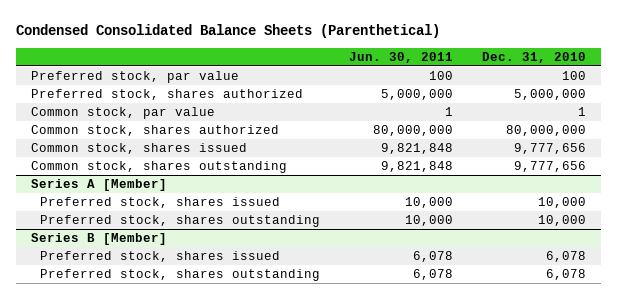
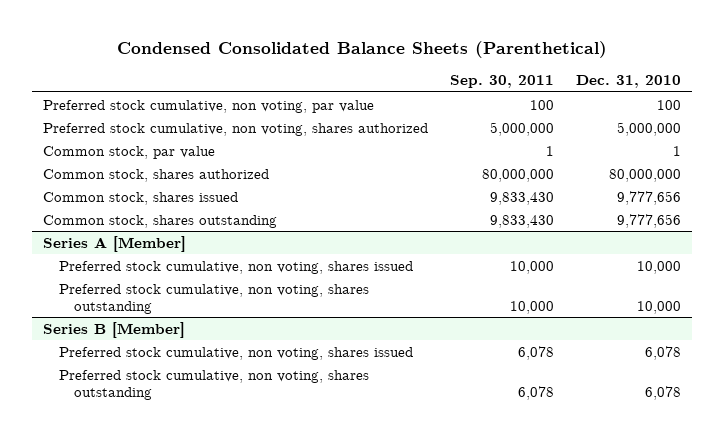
- | Jun. 30, 2011 | Dec. 31, 2010
+ | Sep. 30, 2011 | Dec. 31, 2010
- Preferred stock, par value | 100 | 100
- Preferred stock, shares authorized | 5,000,000 | 5,000,000
+ Preferred stock cumulative, non voting, par value | 100 | 100
+ Preferred stock cumulative, non voting, shares authorized | 5,000,000 | 5,000,000
@ Series A [Member]
- Preferred stock, shares issued | 10,000 | 10,000
- Preferred stock, shares outstanding | 10,000 | 10,000
+ Preferred stock cumulative, non voting, shares issued | 10,000 | 10,000
+ Preferred stock cumulative, non voting, shares outstanding | 10,000 | 10,000
@ Series B [Member]
- Preferred stock, shares issued | 6,078 | 6,078
- Preferred stock, shares outstanding | 6,078 | 6,078
+ Preferred stock cumulative, non voting, shares issued | 6,078 | 6,078
+ Preferred stock cumulative, non voting, shares outstanding | 6,078 | 6,078

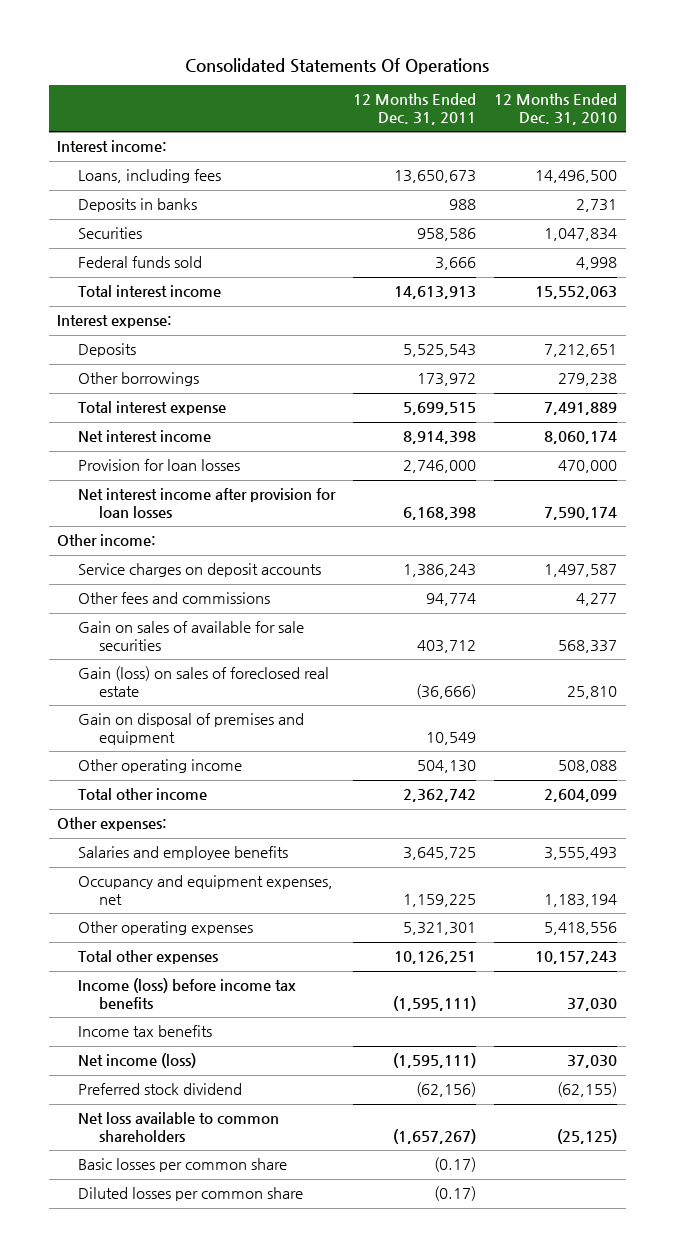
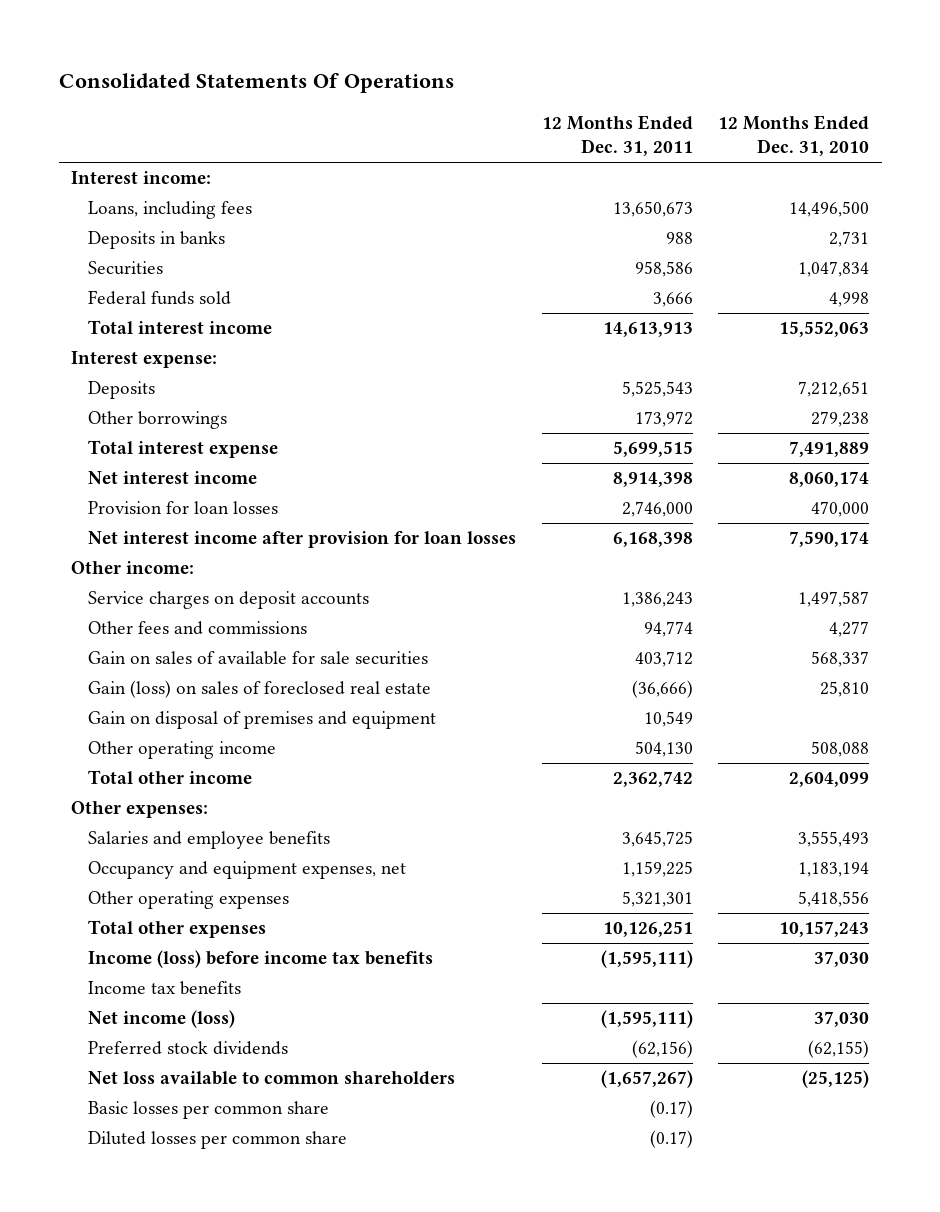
- Preferred stock dividend | (62,156) | (62,155)
+ Preferred stock dividends | (62,156) | (62,155)

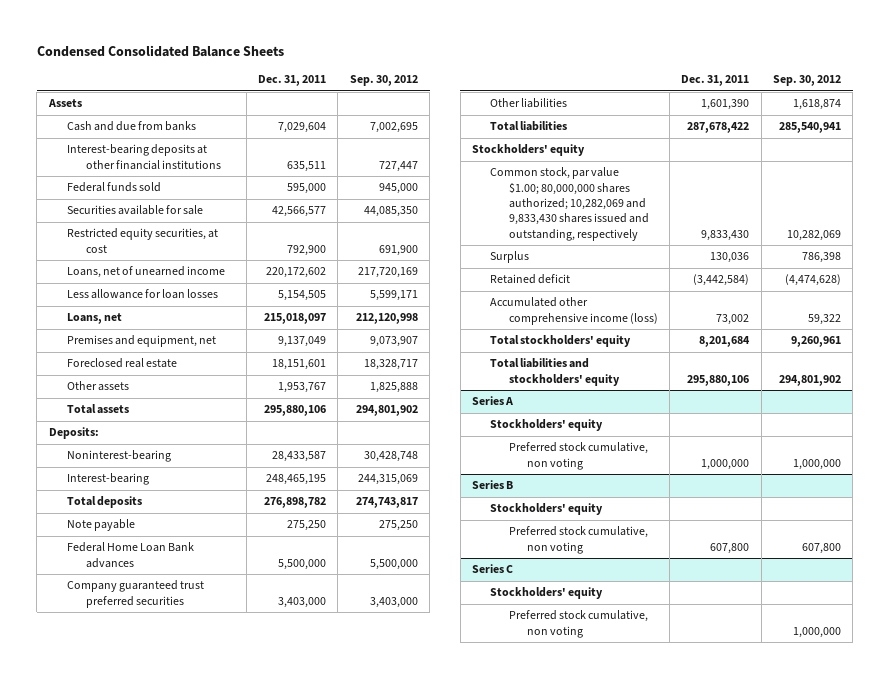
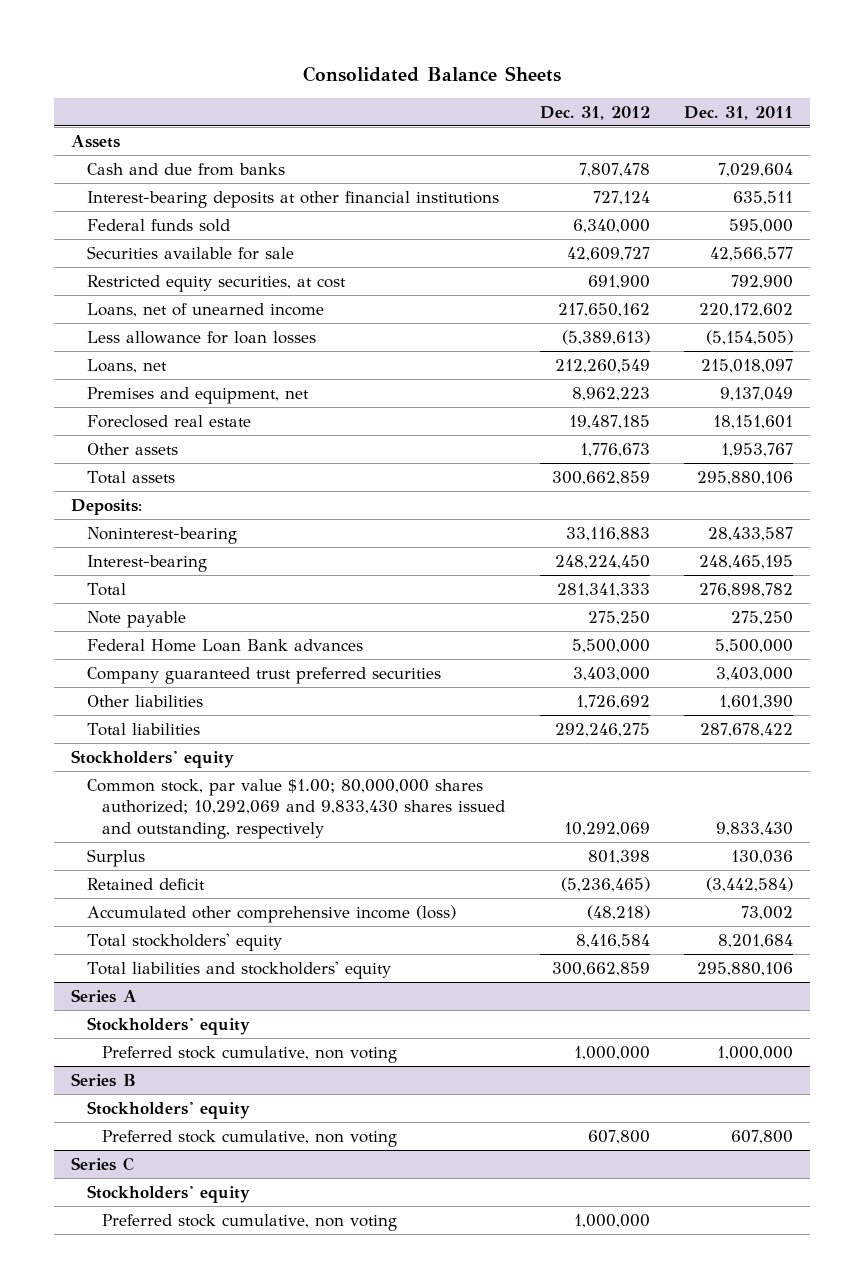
- Condensed Consolidated Balance Sheets
+ Consolidated Balance Sheets
- | Dec. 31, 2011 | Sep. 30, 2012
+ | Dec. 31, 2012 | Dec. 31, 2011
- Less allowance for loan losses | 5,154,505 | 5,599,171
+ Less allowance for loan losses | (5,389,613) | (5,154,505)
- Total deposits | 276,898,782 | 274,743,817
+ Total | 281,341,333 | 276,898,782
- Common stock, par value $1.00; 80,000,000 shares authorized; 10,282,069 and 9,833,430 shares issued and outstanding, respectively | 9,833,430 | 10,282,069
+ Common stock, par value $1.00; 80,000,000 shares authorized; 10,292,069 and 9,833,430 shares issued and outstanding, respectively | 10,292,069 | 9,833,430

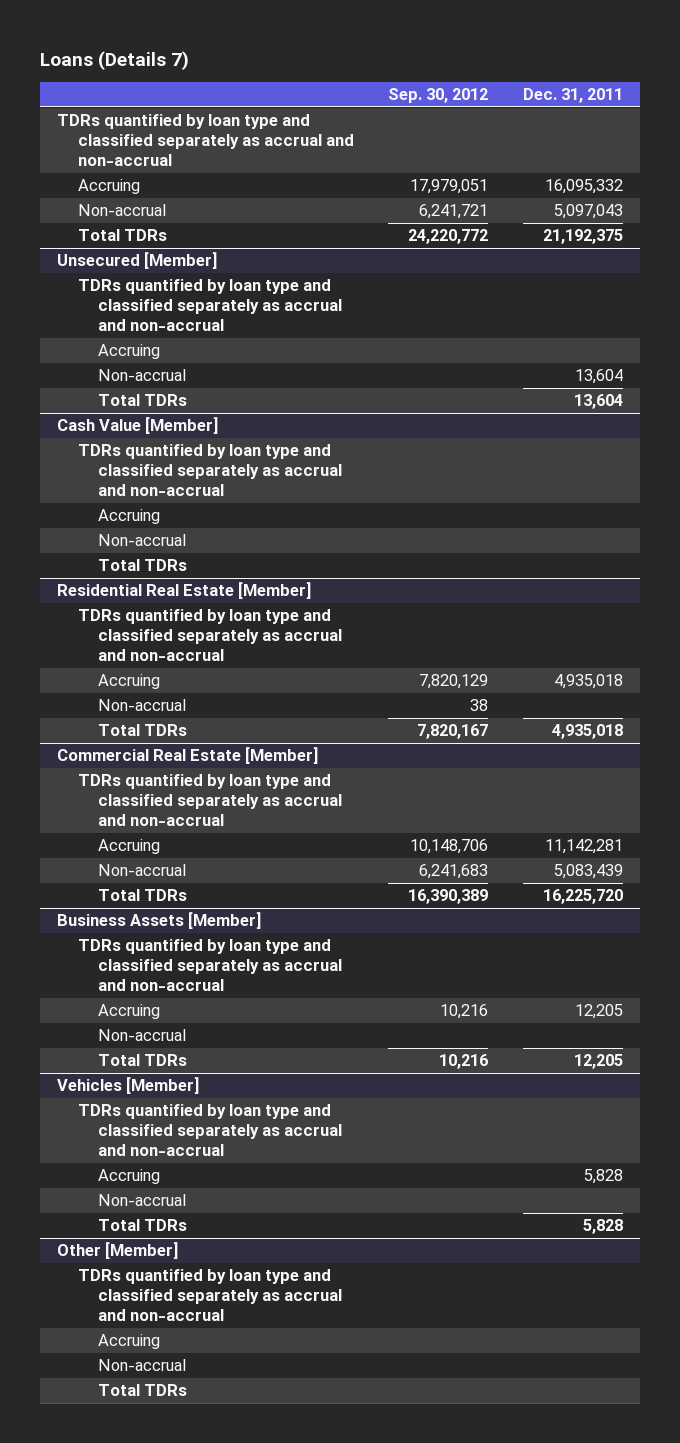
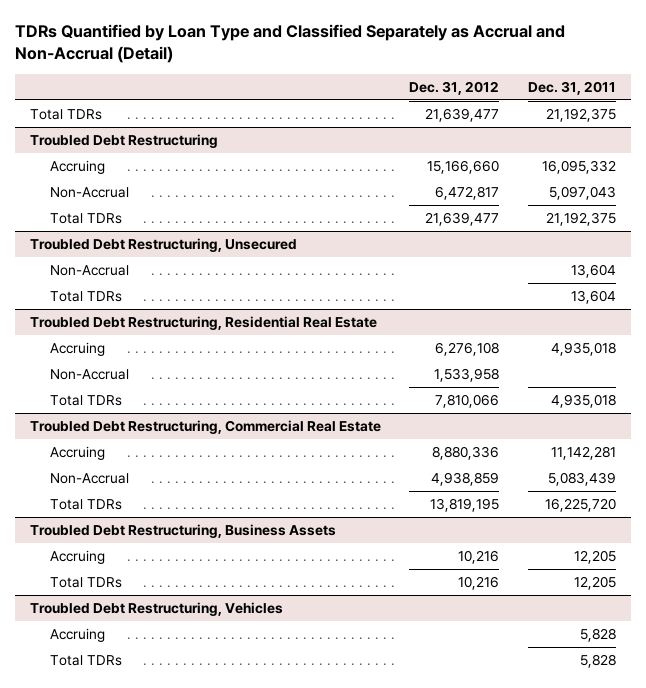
- Loans (Details 7)
+ TDRs Quantified by Loan Type and Classified Separately as Accrual and Non-Accrual (Detail)
- | Sep. 30, 2012 | Dec. 31, 2011
+ | Dec. 31, 2012 | Dec. 31, 2011
- TDRs quantified by loan type and classified separately as accrual and non-accrual
+ Total TDRs | 21,639,477 | 21,192,375
+ Troubled Debt Restructuring
- Non-accrual | 6,241,721 | 5,097,043
+ Non-Accrual | 6,472,817 | 5,097,043
- Unsecured [Member]
- TDRs quantified by loan type and classified separately as accrual and non-accrual
- Accruing
- Non-accrual | | 13,604
+ Troubled Debt Restructuring, Unsecured
+ Non-Accrual | | 13,604
- Cash Value [Member]
- TDRs quantified by loan type and classified separately as accrual and non-accrual
- Accruing
- Non-accrual
- Total TDRs
- Residential Real Estate [Member]
- TDRs quantified by loan type and classified separately as accrual and non-accrual
+ Troubled Debt Restructuring, Residential Real Estate
- Non-accrual | 38 |
+ Non-Accrual | 1,533,958 |
- Commercial Real Estate [Member]
- TDRs quantified by loan type and classified separately as accrual and non-accrual
+ Troubled Debt Restructuring, Commercial Real Estate
- Non-accrual | 6,241,683 | 5,083,439
+ Non-Accrual | 4,938,859 | 5,083,439
- Business Assets [Member]
- TDRs quantified by loan type and classified separately as accrual and non-accrual
+ Troubled Debt Restructuring, Business Assets
- Non-accrual
- Vehicles [Member]
- TDRs quantified by loan type and classified separately as accrual and non-accrual
+ Troubled Debt Restructuring, Vehicles
- Non-accrual
- Other [Member]
- TDRs quantified by loan type and classified separately as accrual and non-accrual
- Accruing
- Non-accrual
- Total TDRs

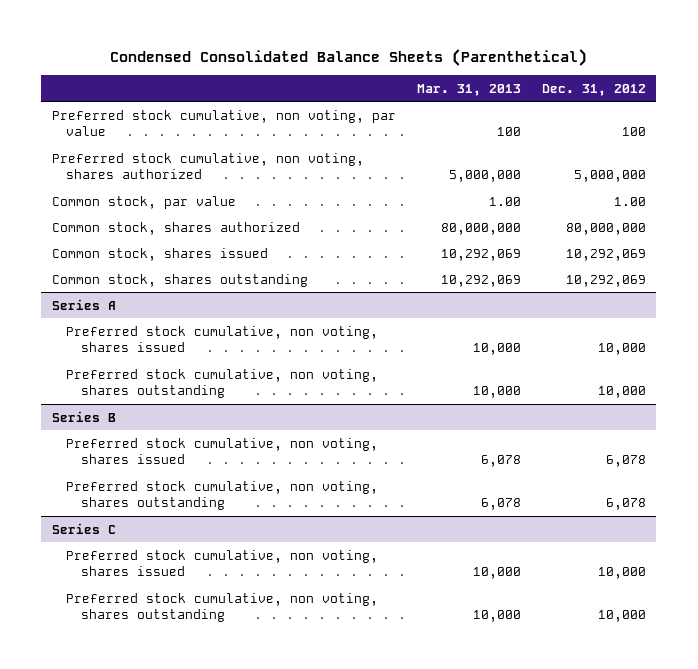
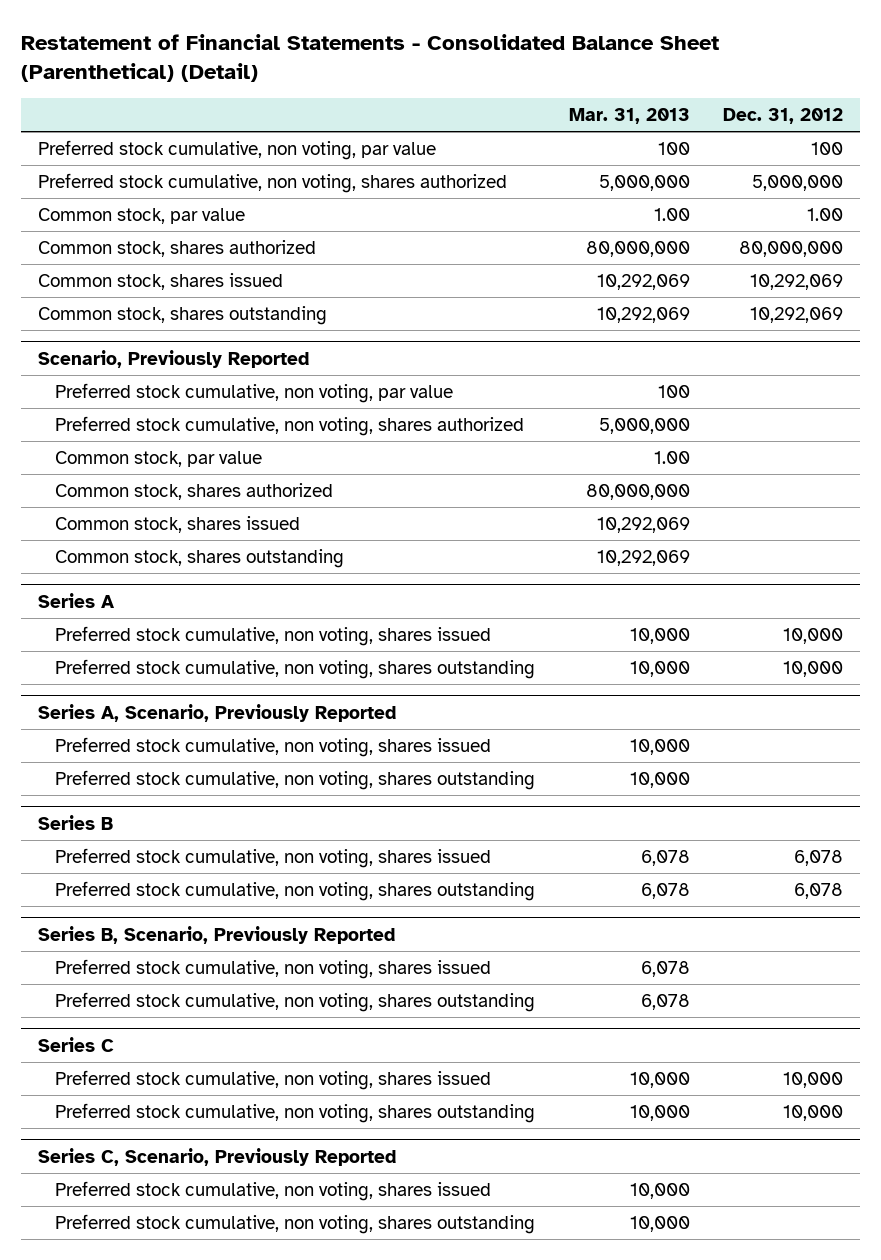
- Condensed Consolidated Balance Sheets (Parenthetical)
+ Restatement of Financial Statements - Consolidated Balance Sheet (Parenthetical) (Detail)
+ Scenario, Previously Reported
+ Preferred stock cumulative, non voting, par value | 100 |
+ Preferred stock cumulative, non voting, shares authorized | 5,000,000 |
+ Common stock, par value | 1.00 |
+ Common stock, shares authorized | 80,000,000 |
+ Common stock, shares issued | 10,292,069 |
+ Common stock, shares outstanding | 10,292,069 |
+ Series A, Scenario, Previously Reported
+ Preferred stock cumulative, non voting, shares issued | 10,000 |
+ Preferred stock cumulative, non voting, shares outstanding | 10,000 |
+ Series B, Scenario, Previously Reported
+ Preferred stock cumulative, non voting, shares issued | 6,078 |
+ Preferred stock cumulative, non voting, shares outstanding | 6,078 |
+ Series C, Scenario, Previously Reported
+ Preferred stock cumulative, non voting, shares issued | 10,000 |
+ Preferred stock cumulative, non voting, shares outstanding | 10,000 |

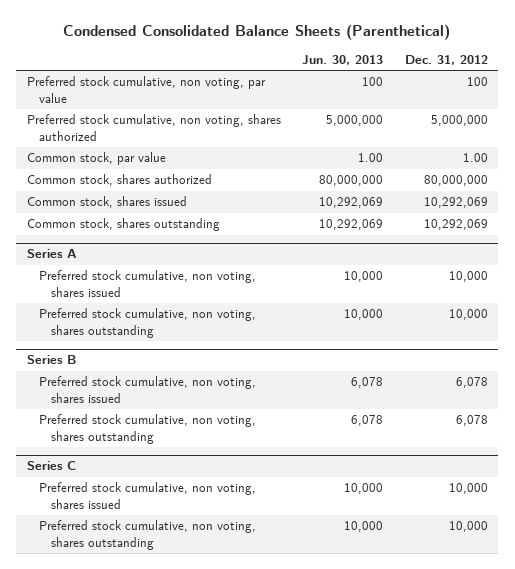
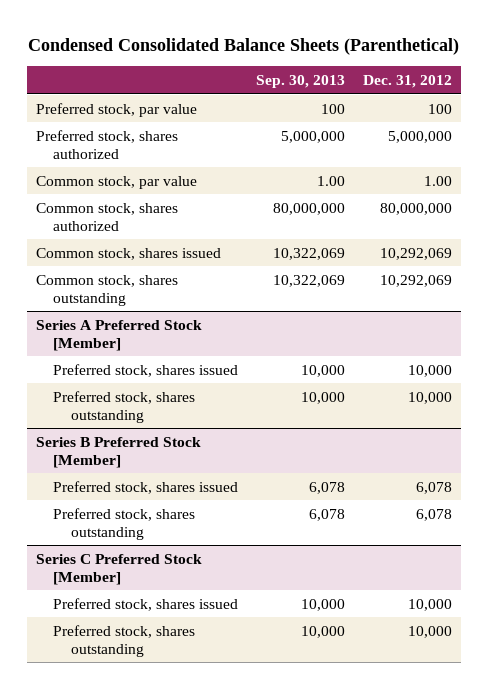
- | Jun. 30, 2013 | Dec. 31, 2012
+ | Sep. 30, 2013 | Dec. 31, 2012
- Preferred stock cumulative, non voting, par value | 100 | 100
- Preferred stock cumulative, non voting, shares authorized | 5,000,000 | 5,000,000
+ Preferred stock, par value | 100 | 100
+ Preferred stock, shares authorized | 5,000,000 | 5,000,000
- Series A
- Preferred stock cumulative, non voting, shares issued | 10,000 | 10,000
- Preferred stock cumulative, non voting, shares outstanding | 10,000 | 10,000
- Series B
- Preferred stock cumulative, non voting, shares issued | 6,078 | 6,078
- Preferred stock cumulative, non voting, shares outstanding | 6,078 | 6,078
- Series C
- Preferred stock cumulative, non voting, shares issued | 10,000 | 10,000
- Preferred stock cumulative, non voting, shares outstanding | 10,000 | 10,000
+ Series A Preferred Stock [Member]
+ Preferred stock, shares issued | 10,000 | 10,000
+ Preferred stock, shares outstanding | 10,000 | 10,000
+ Series B Preferred Stock [Member]
+ Preferred stock, shares issued | 6,078 | 6,078
+ Preferred stock, shares outstanding | 6,078 | 6,078
+ Series C Preferred Stock [Member]
+ Preferred stock, shares issued | 10,000 | 10,000
+ Preferred stock, shares outstanding | 10,000 | 10,000

